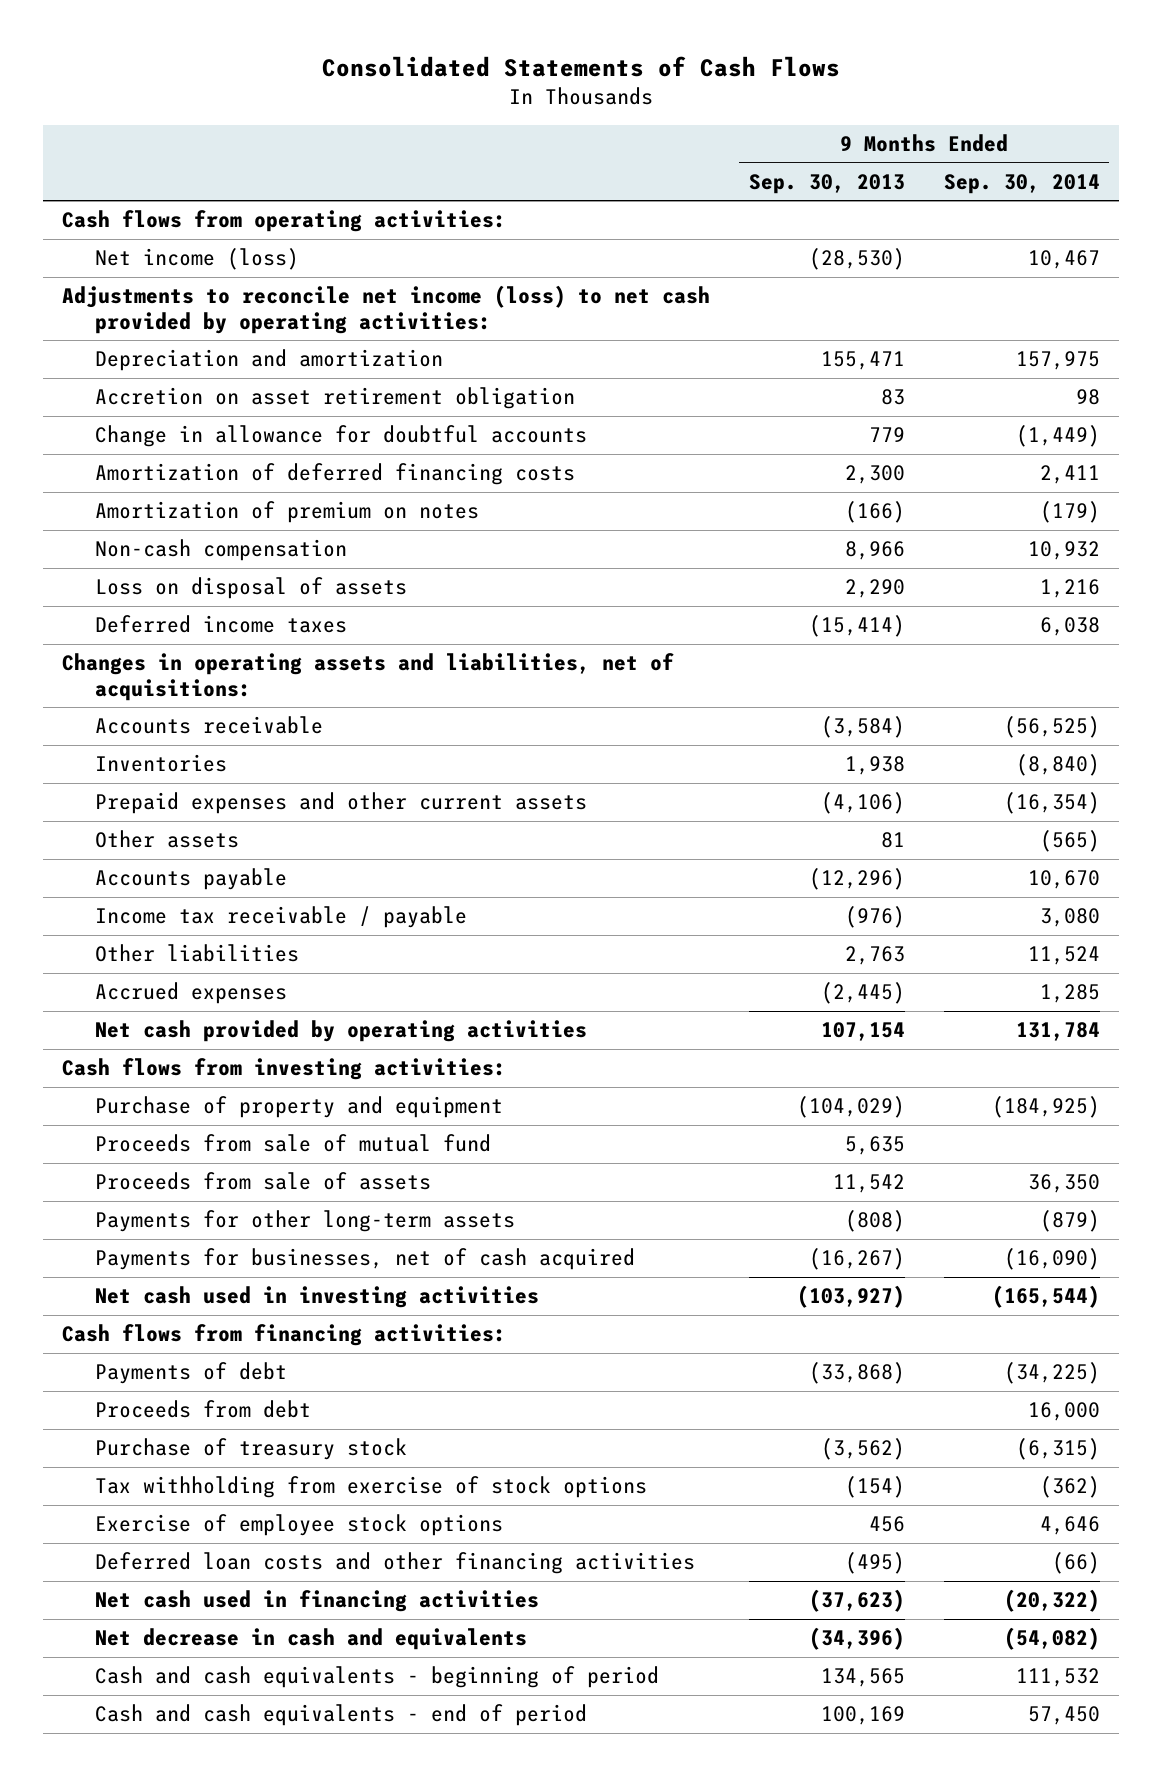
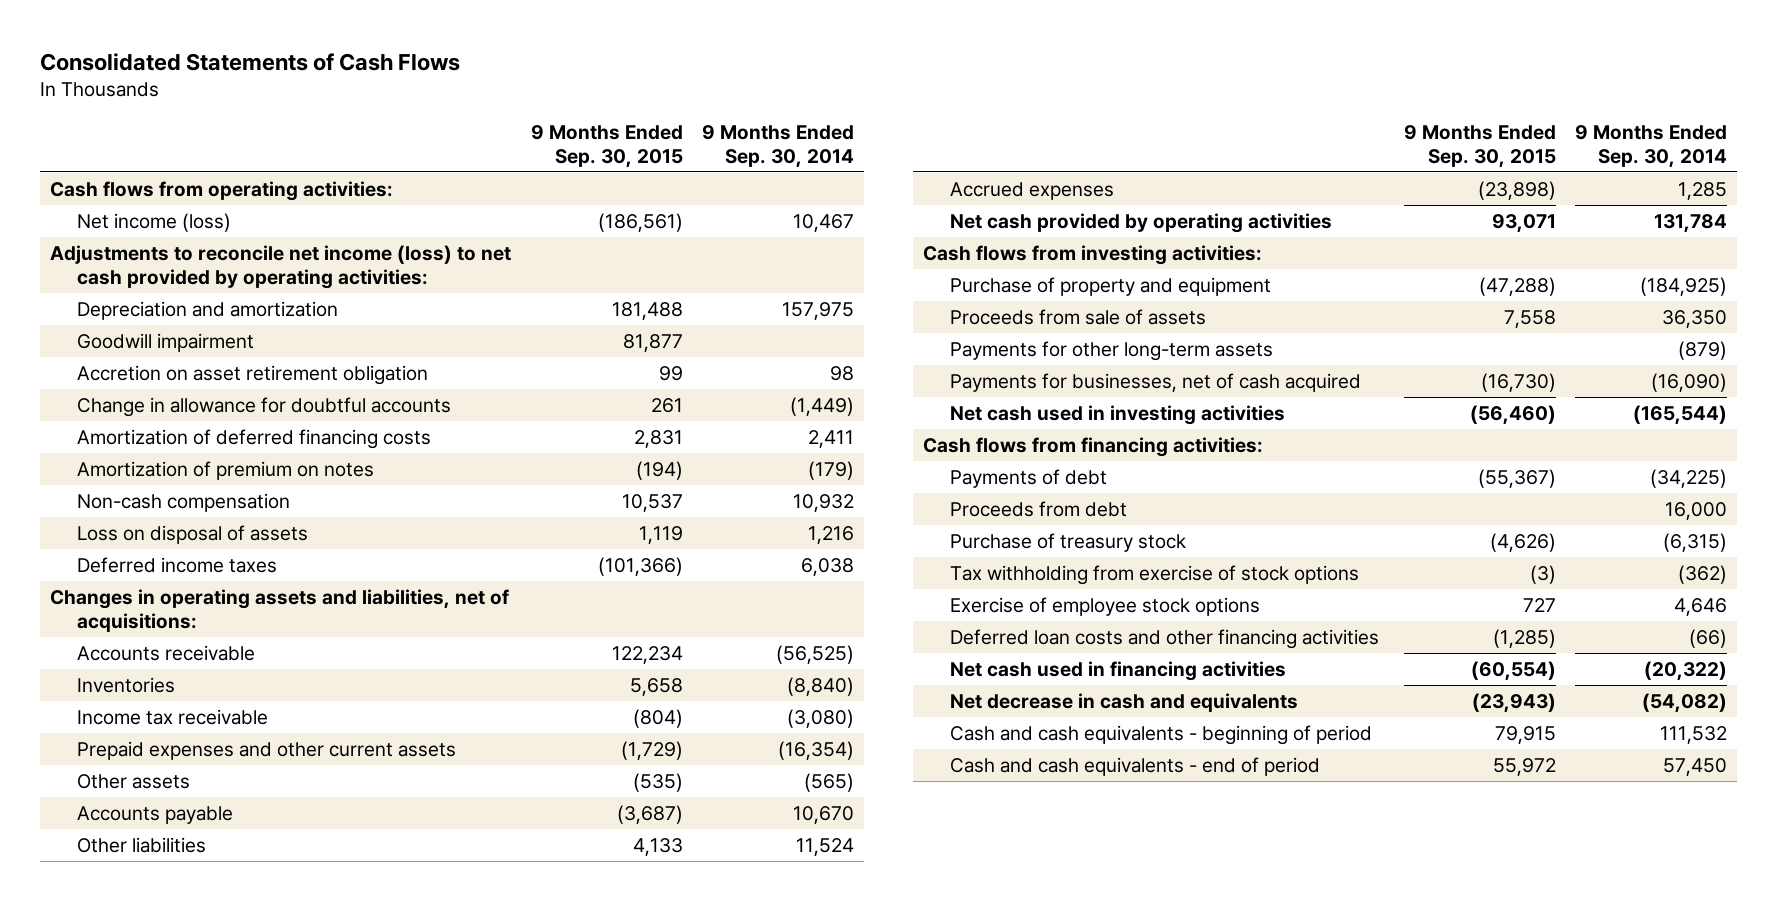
- | 9 Months Ended Sep. 30, 2013 | 9 Months Ended Sep. 30, 2014
+ | 9 Months Ended Sep. 30, 2015 | 9 Months Ended Sep. 30, 2014
+ Goodwill impairment | 81,877 |
+ Income tax receivable | (804) | (3,080)
- Income tax receivable / payable | (976) | 3,080
- Proceeds from sale of mutual fund | 5,635 |

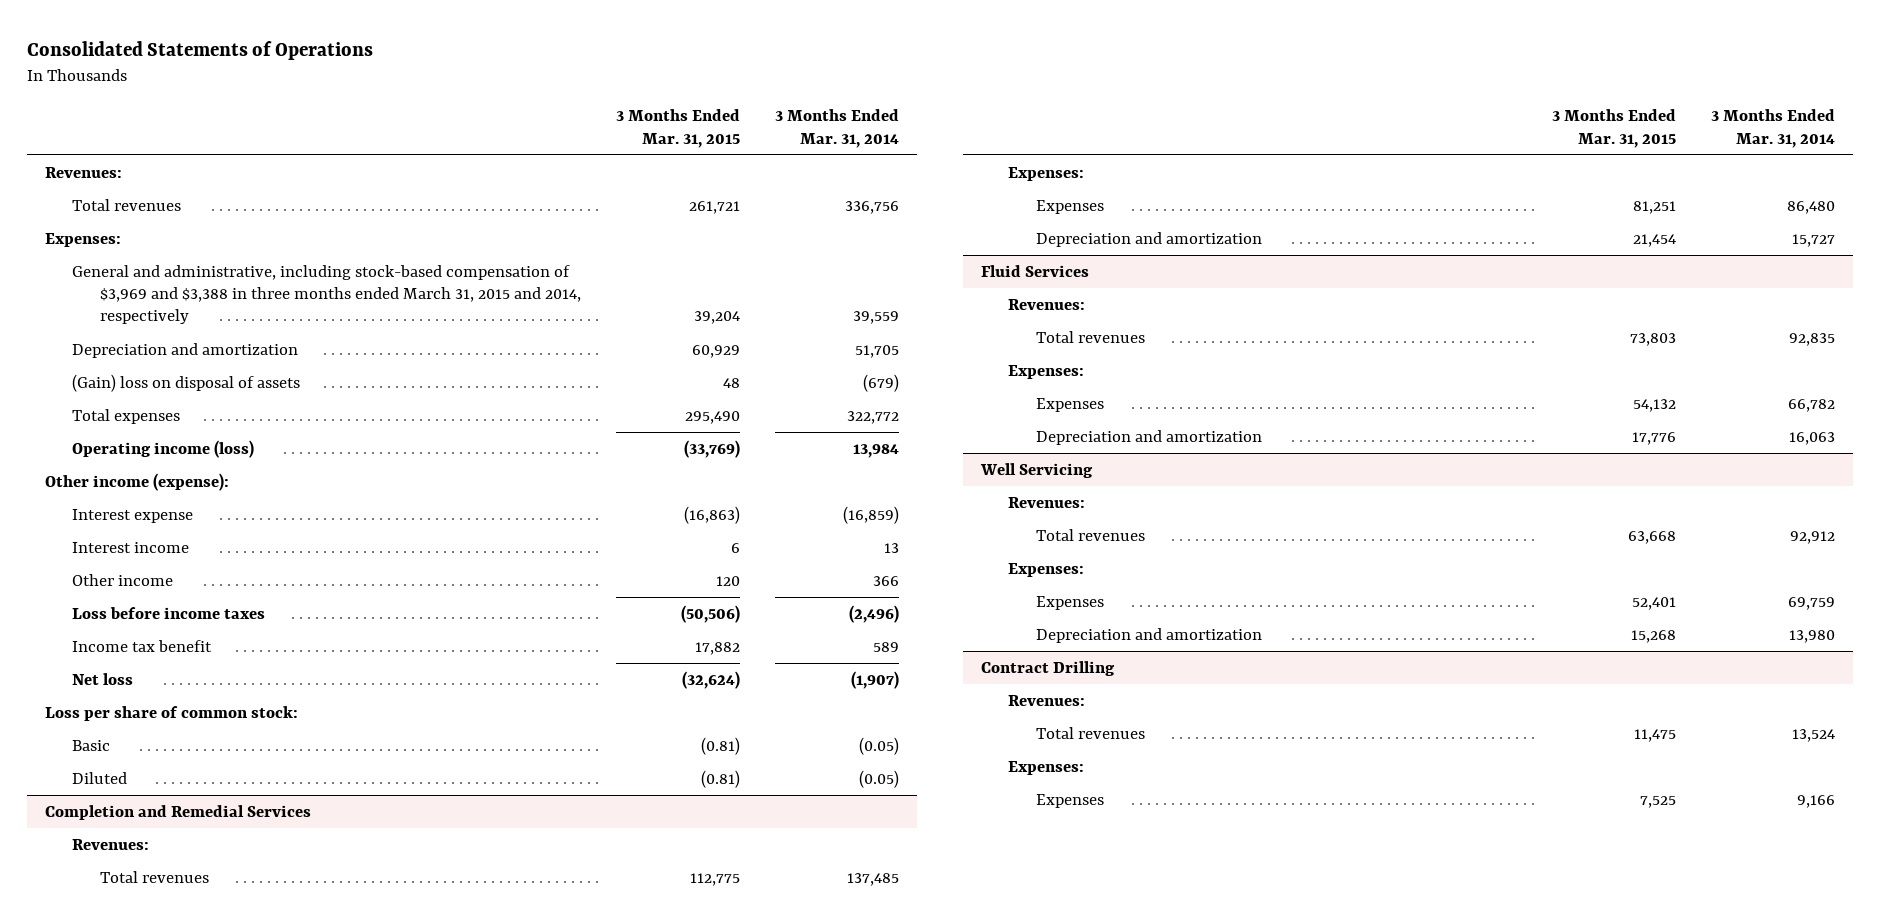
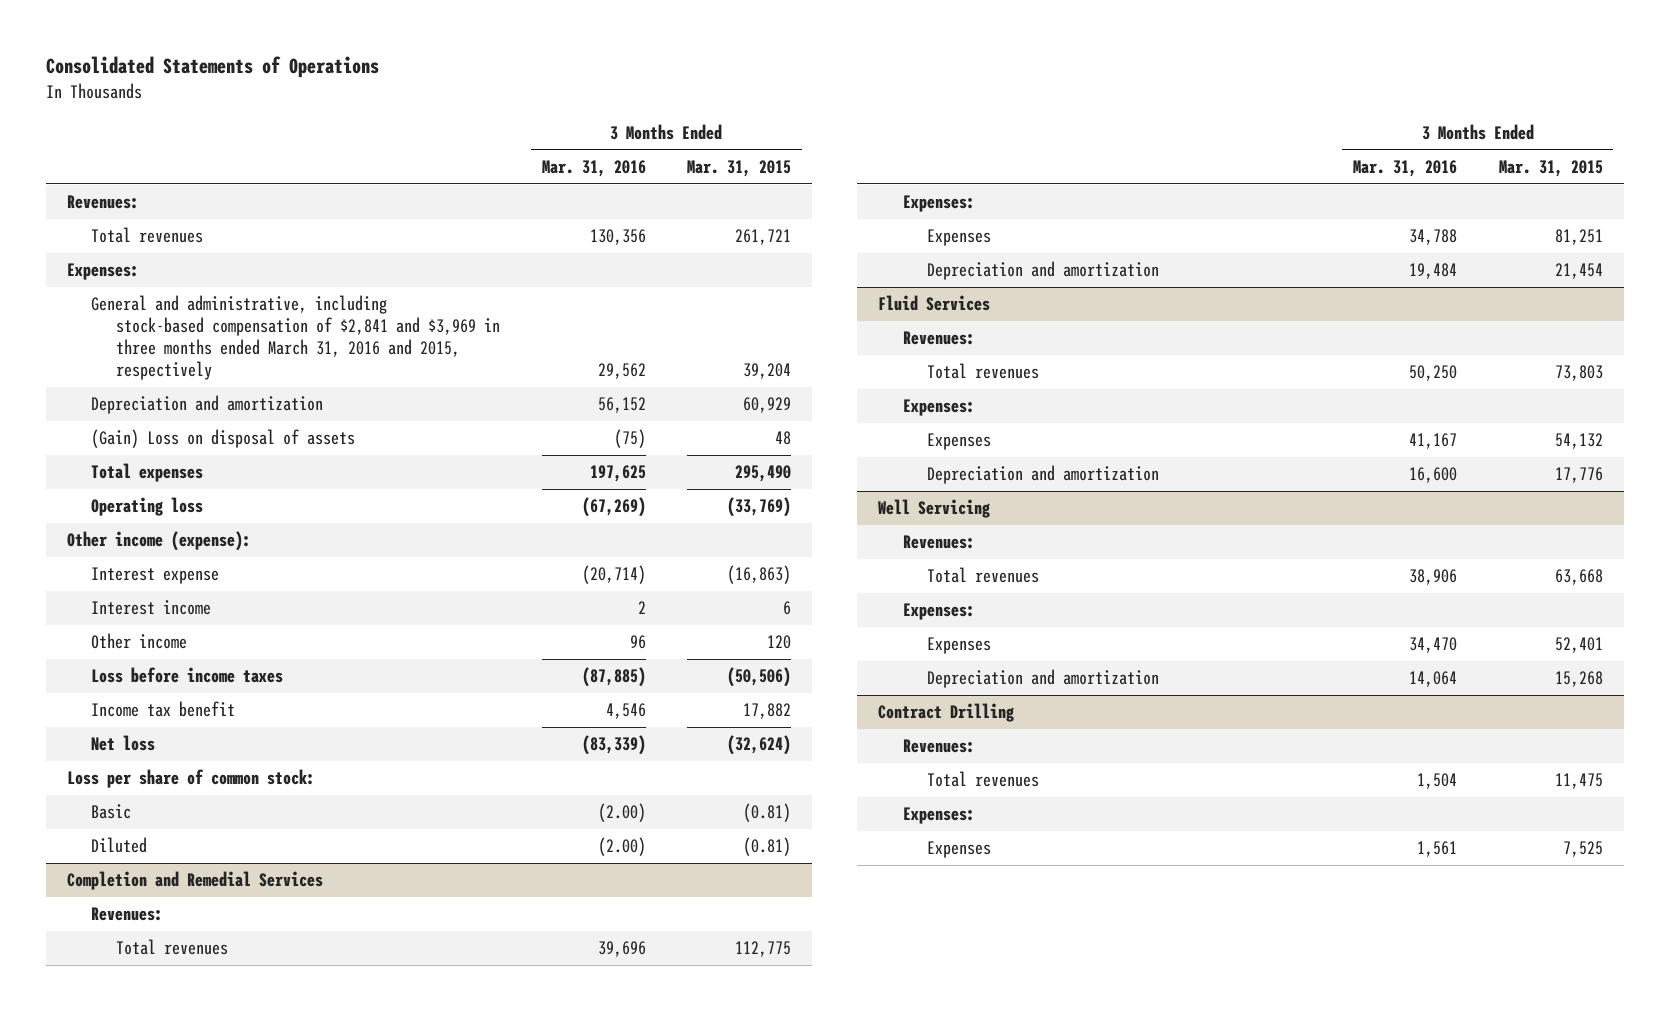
- | 3 Months Ended Mar. 31, 2015 | 3 Months Ended Mar. 31, 2014
+ | 3 Months Ended Mar. 31, 2016 | 3 Months Ended Mar. 31, 2015
- General and administrative, including stock-based compensation of $3,969 and $3,388 in three months ended March 31, 2015 and 2014, respectively | 39,204 | 39,559
+ General and administrative, including stock-based compensation of $2,841 and $3,969 in three months ended March 31, 2016 and 2015, respectively | 29,562 | 39,204
- (Gain) loss on disposal of assets | 48 | (679)
+ (Gain) Loss on disposal of assets | (75) | 48
- Operating income (loss) | (33,769) | 13,984
+ Operating loss | (67,269) | (33,769)

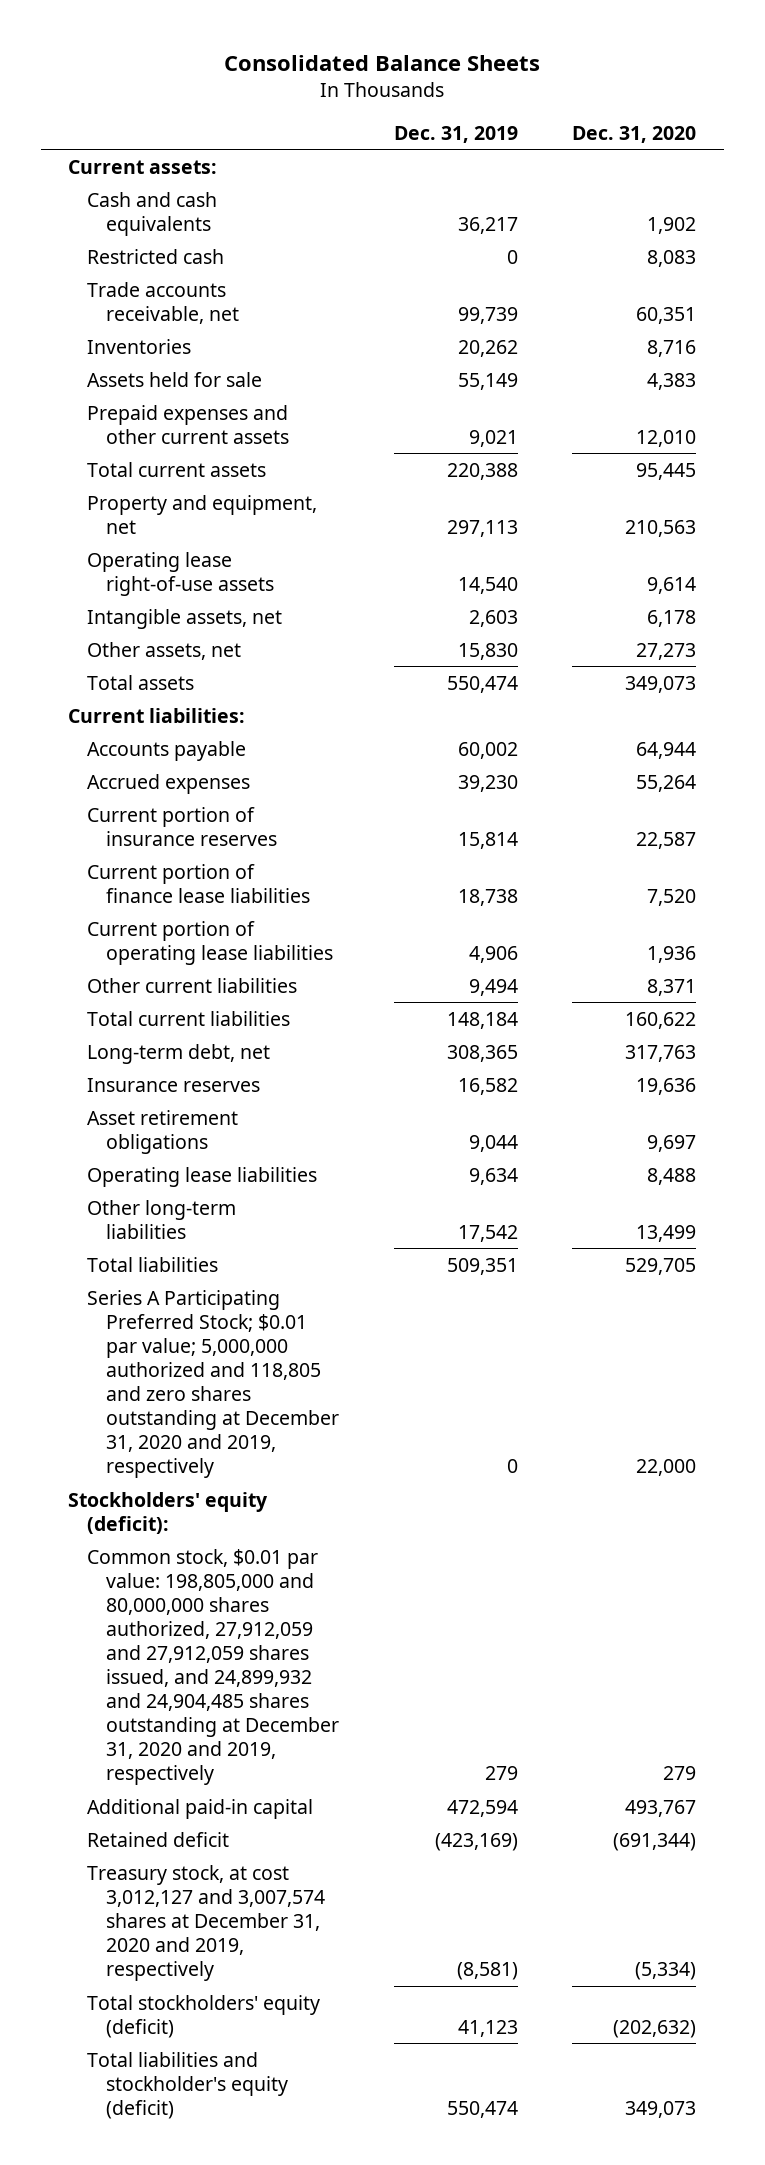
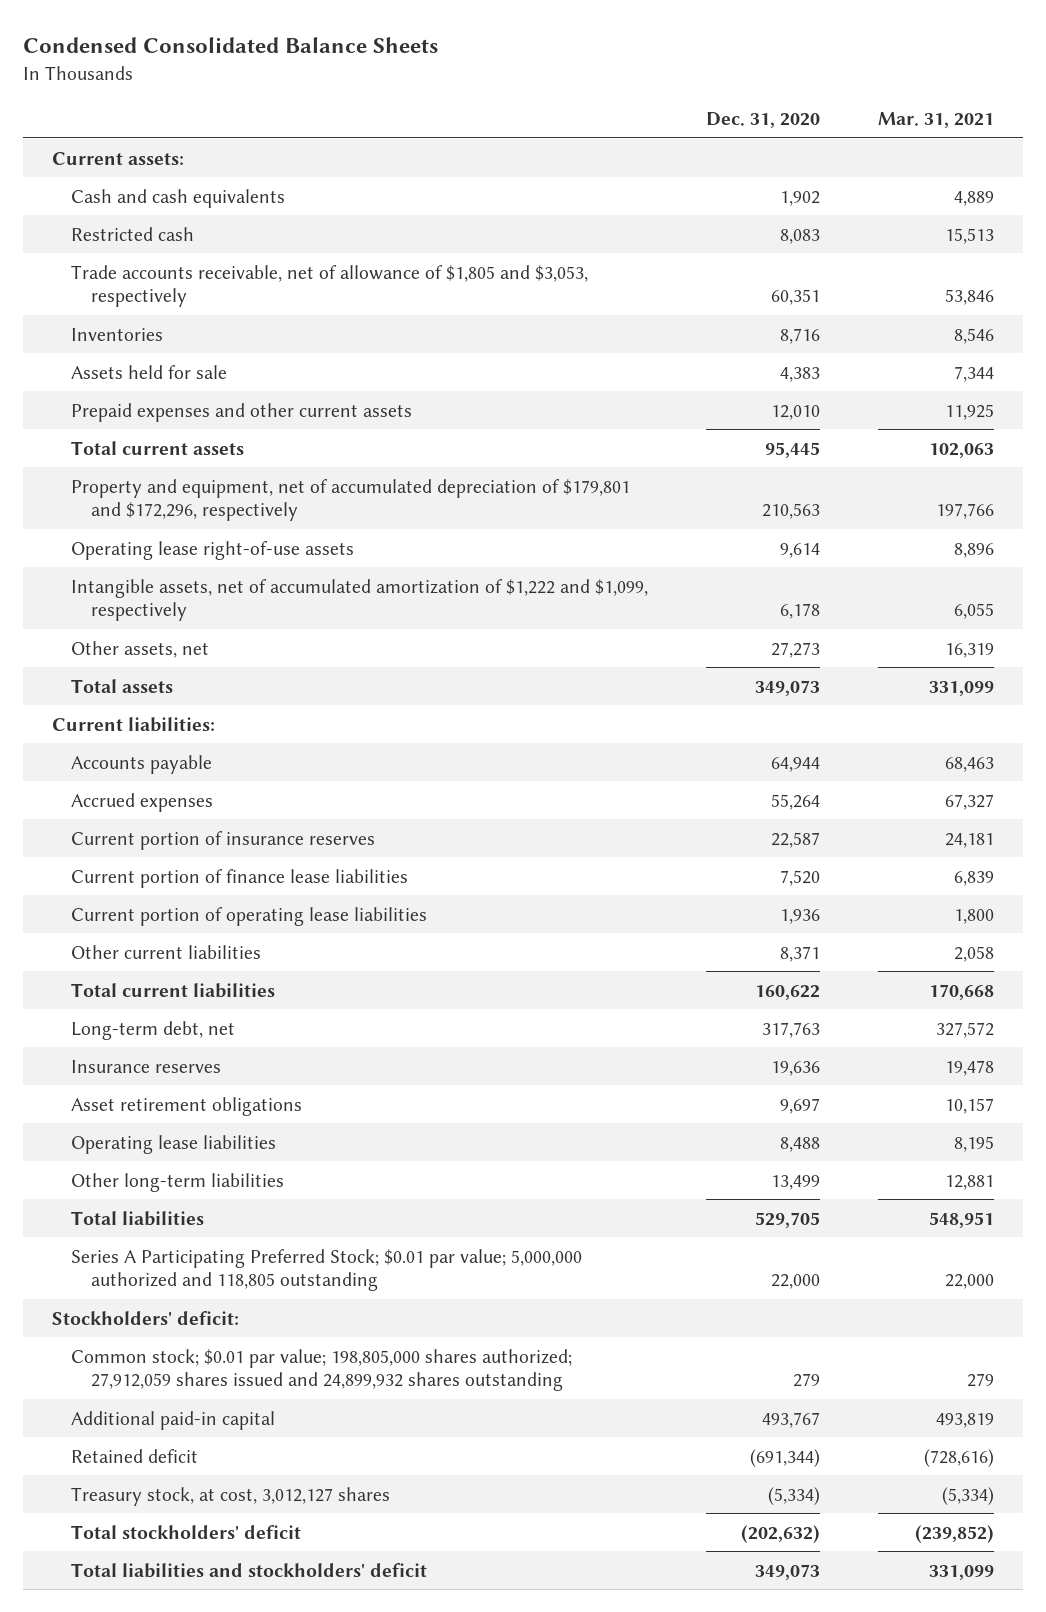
- Consolidated Balance Sheets
+ Condensed Consolidated Balance Sheets
- | Dec. 31, 2019 | Dec. 31, 2020
+ | Dec. 31, 2020 | Mar. 31, 2021
- Trade accounts receivable, net | 99,739 | 60,351
+ Trade accounts receivable, net of allowance of $1,805 and $3,053, respectively | 60,351 | 53,846
- Property and equipment, net | 297,113 | 210,563
+ Property and equipment, net of accumulated depreciation of $179,801 and $172,296, respectively | 210,563 | 197,766
- Intangible assets, net | 2,603 | 6,178
+ Intangible assets, net of accumulated amortization of $1,222 and $1,099, respectively | 6,178 | 6,055
- Series A Participating Preferred Stock; $0.01 par value; 5,000,000 authorized and 118,805 and zero shares outstanding at December 31, 2020 and 2019, respectively | 0 | 22,000
- Stockholders' equity (deficit):
- Common stock, $0.01 par value: 198,805,000 and 80,000,000 shares authorized, 27,912,059 and 27,912,059 shares issued, and 24,899,932 and 24,904,485 shares outstanding at December 31, 2020 and 2019, respectively | 279 | 279
+ Series A Participating Preferred Stock; $0.01 par value; 5,000,000 authorized and 118,805 outstanding | 22,000 | 22,000
+ Stockholders' deficit:
+ Common stock; $0.01 par value; 198,805,000 shares authorized; 27,912,059 shares issued and 24,899,932 shares outstanding | 279 | 279
- Treasury stock, at cost 3,012,127 and 3,007,574 shares at December 31, 2020 and 2019, respectively | (8,581) | (5,334)
- Total stockholders' equity (deficit) | 41,123 | (202,632)
- Total liabilities and stockholder's equity (deficit) | 550,474 | 349,073
+ Treasury stock, at cost, 3,012,127 shares | (5,334) | (5,334)
+ Total stockholders' deficit | (202,632) | (239,852)
+ Total liabilities and stockholders' deficit | 349,073 | 331,099

